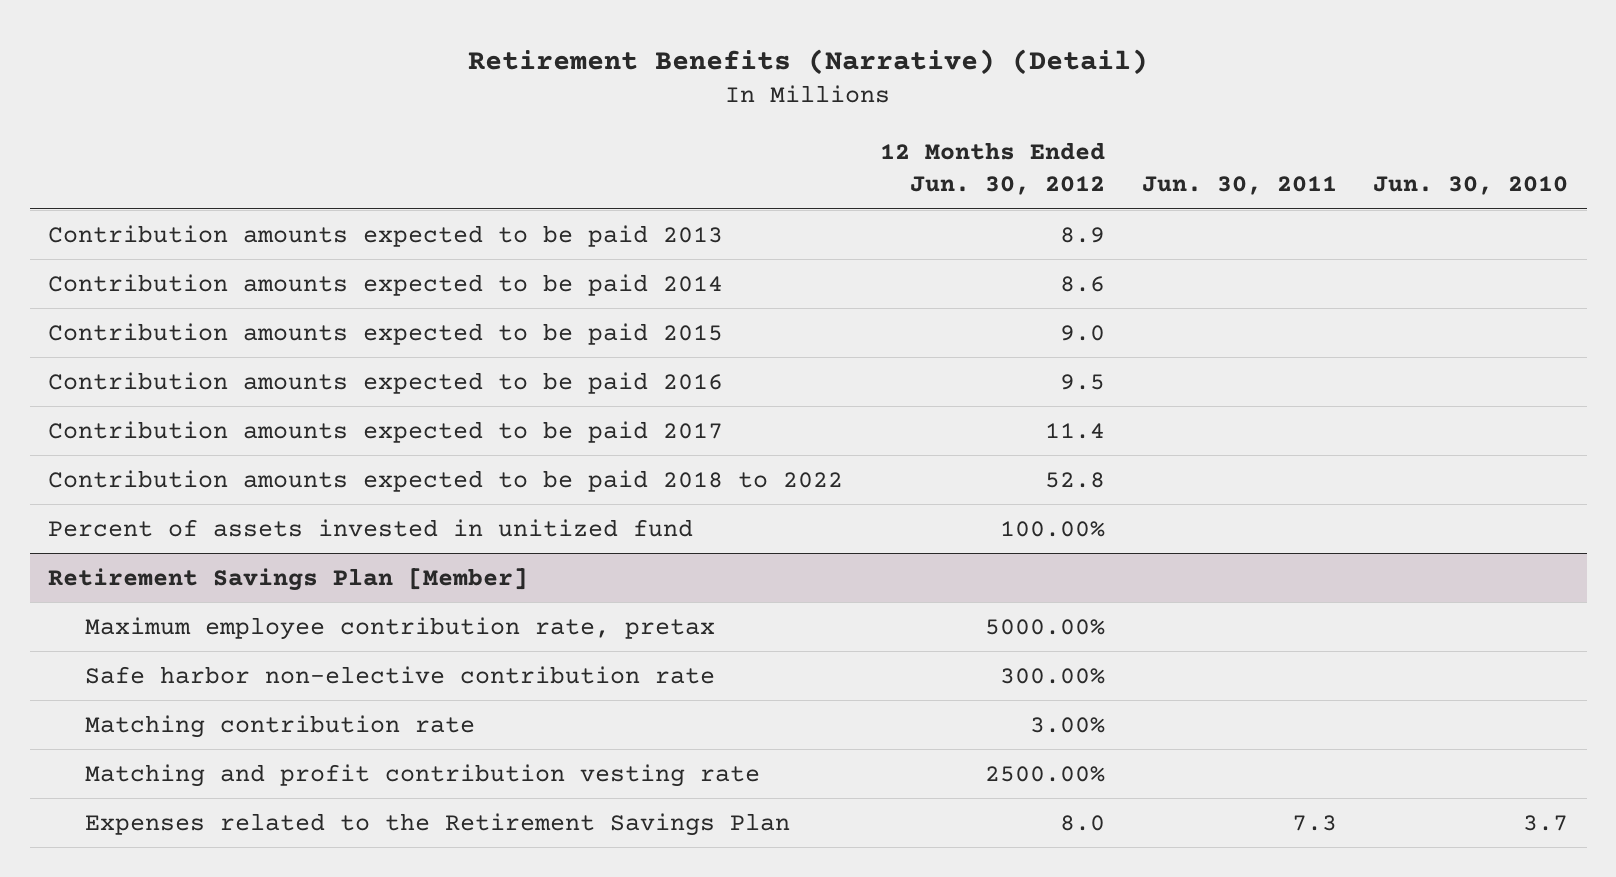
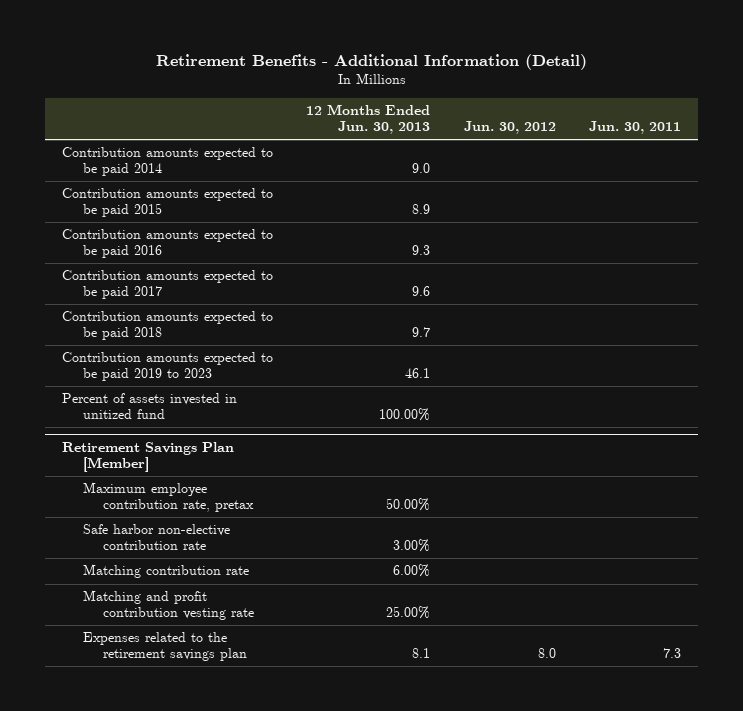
- Retirement Benefits (Narrative) (Detail)
+ Retirement Benefits - Additional Information (Detail)
- | 12 Months Ended Jun. 30, 2012 | Jun. 30, 2011 | Jun. 30, 2010
+ | 12 Months Ended Jun. 30, 2013 | Jun. 30, 2012 | Jun. 30, 2011
- Contribution amounts expected to be paid 2013 | 8.9 | |
- Contribution amounts expected to be paid 2018 to 2022 | 52.8 | |
+ Contribution amounts expected to be paid 2018 | 9.7 | |
+ Contribution amounts expected to be paid 2019 to 2023 | 46.1 | |
@ Retirement Savings Plan [Member]
- Expenses related to the Retirement Savings Plan | 8.0 | 7.3 | 3.7
+ Expenses related to the retirement savings plan | 8.1 | 8.0 | 7.3

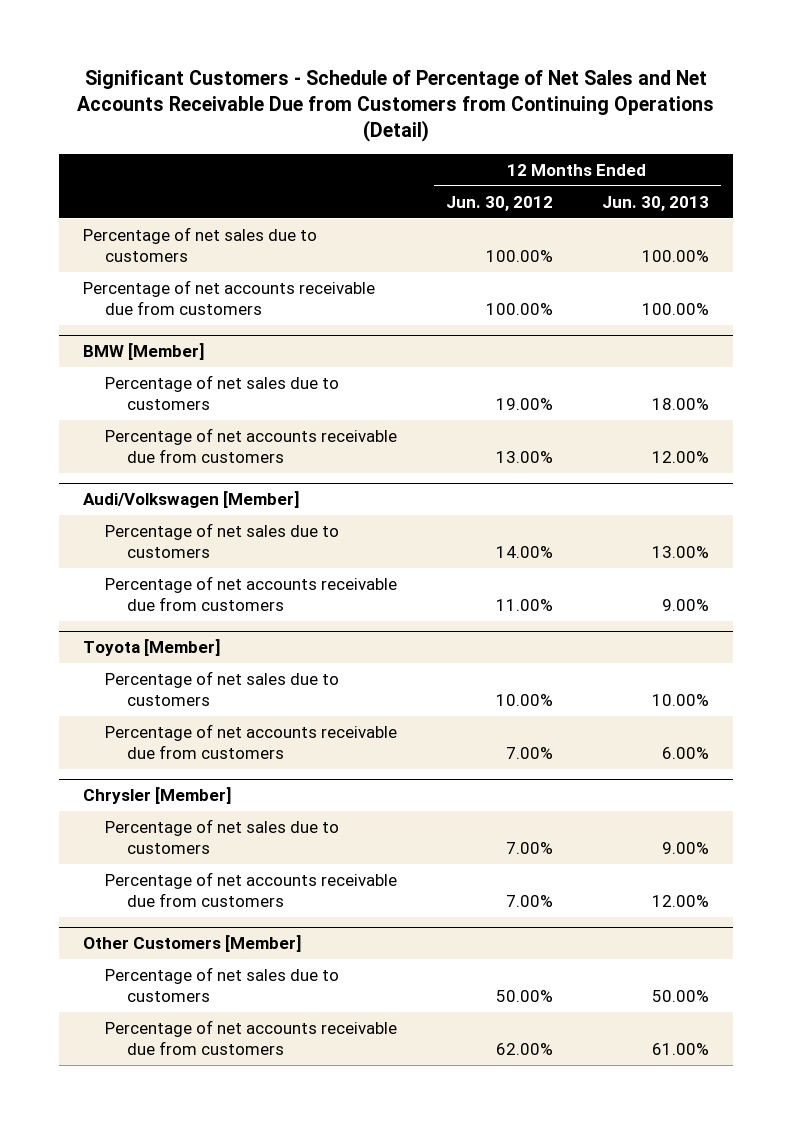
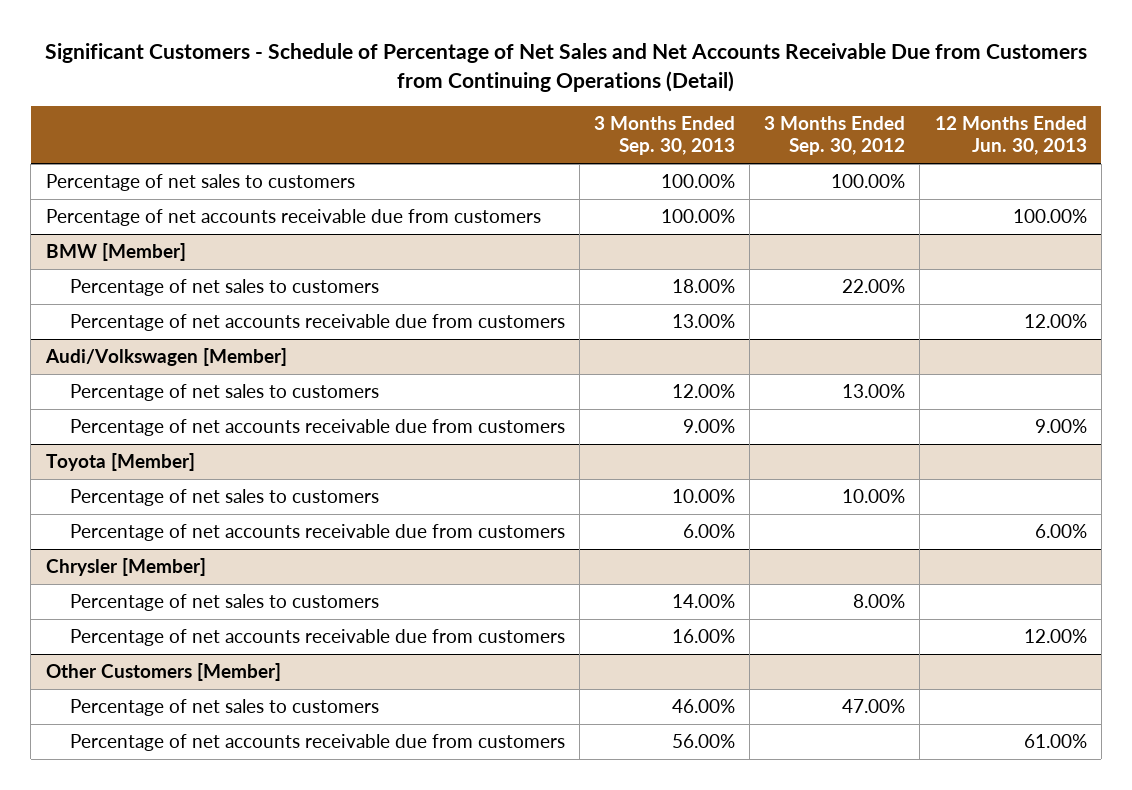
- | 12 Months Ended Jun. 30, 2012 | 12 Months Ended Jun. 30, 2013
+ | 3 Months Ended Sep. 30, 2013 | 3 Months Ended Sep. 30, 2012 | 12 Months Ended Jun. 30, 2013
- Percentage of net sales due to customers | 100.00% | 100.00%
+ Percentage of net sales to customers | 100.00% | 100.00% |
@ BMW [Member]
- Percentage of net sales due to customers | 19.00% | 18.00%
+ Percentage of net sales to customers | 18.00% | 22.00% |
@ Audi/Volkswagen [Member]
- Percentage of net sales due to customers | 14.00% | 13.00%
+ Percentage of net sales to customers | 12.00% | 13.00% |
@ Toyota [Member]
- Percentage of net sales due to customers | 10.00% | 10.00%
+ Percentage of net sales to customers | 10.00% | 10.00% |
@ Chrysler [Member]
- Percentage of net sales due to customers | 7.00% | 9.00%
+ Percentage of net sales to customers | 14.00% | 8.00% |
@ Other Customers [Member]
- Percentage of net sales due to customers | 50.00% | 50.00%
+ Percentage of net sales to customers | 46.00% | 47.00% |

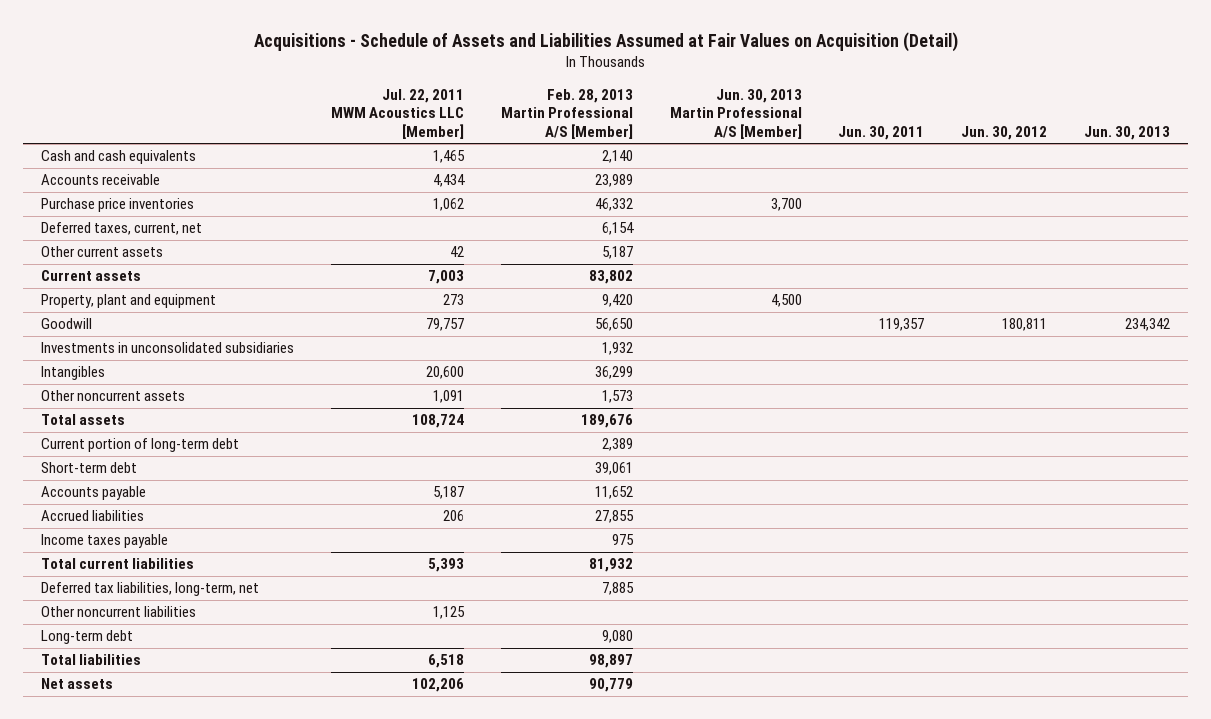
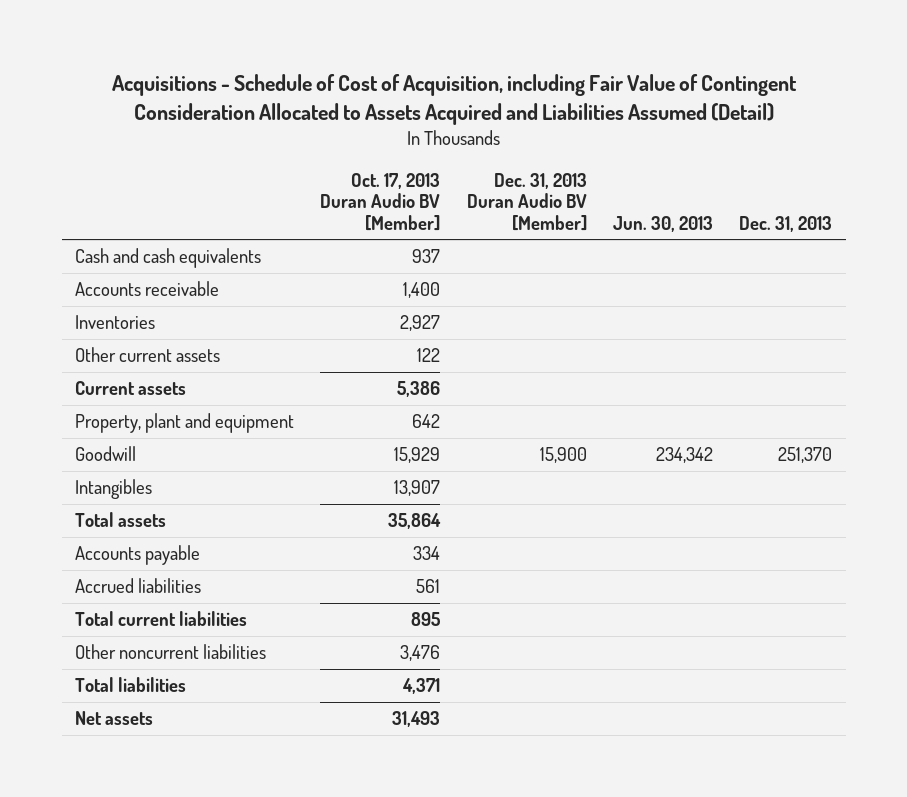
- Acquisitions - Schedule of Assets and Liabilities Assumed at Fair Values on Acquisition (Detail)
+ Acquisitions - Schedule of Cost of Acquisition, including Fair Value of Contingent Consideration Allocated to Assets Acquired and Liabilities Assumed (Detail)
- | Jul. 22, 2011 MWM Acoustics LLC [Member] | Feb. 28, 2013 Martin Professional A/S [Member] | Jun. 30, 2013 Martin Professional A/S [Member] | Jun. 30, 2011 | Jun. 30, 2012 | Jun. 30, 2013
+ | Oct. 17, 2013 Duran Audio BV [Member] | Dec. 31, 2013 Duran Audio BV [Member] | Jun. 30, 2013 | Dec. 31, 2013
- Purchase price inventories | 1,062 | 46,332 | 3,700 | | |
- Deferred taxes, current, net | | 6,154 | | | |
+ Inventories | 2,927 | | |
- Investments in unconsolidated subsidiaries | | 1,932 | | | |
- Other noncurrent assets | 1,091 | 1,573 | | | |
- Current portion of long-term debt | | 2,389 | | | |
- Short-term debt | | 39,061 | | | |
- Income taxes payable | | 975 | | | |
- Deferred tax liabilities, long-term, net | | 7,885 | | | |
- Long-term debt | | 9,080 | | | |

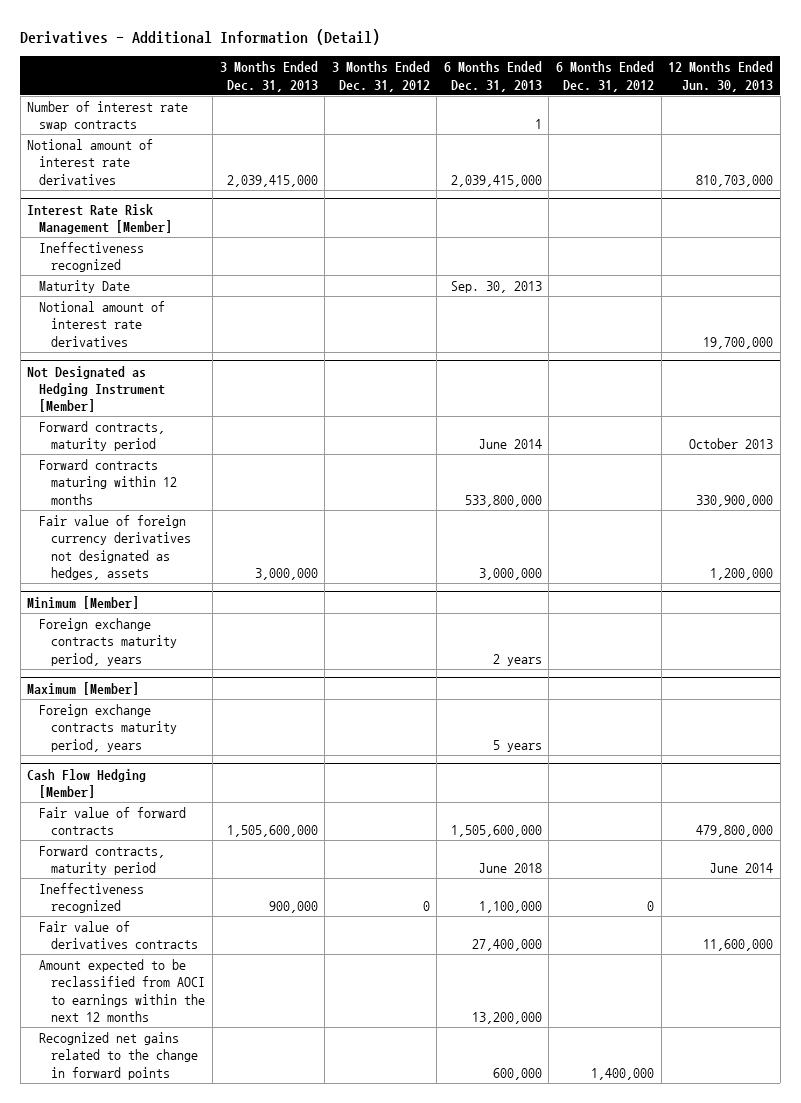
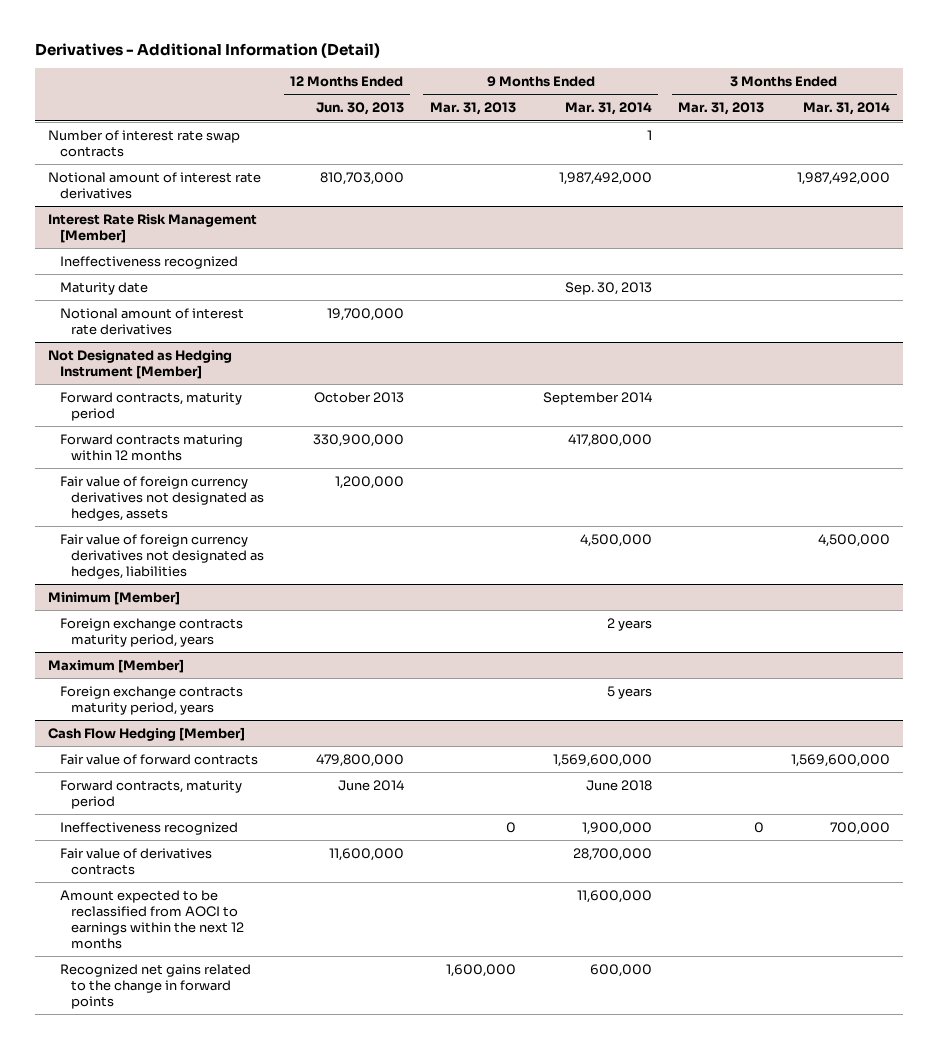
- | 3 Months Ended Dec. 31, 2013 | 3 Months Ended Dec. 31, 2012 | 6 Months Ended Dec. 31, 2013 | 6 Months Ended Dec. 31, 2012 | 12 Months Ended Jun. 30, 2013
+ | 12 Months Ended Jun. 30, 2013 | 9 Months Ended Mar. 31, 2013 | 9 Months Ended Mar. 31, 2014 | 3 Months Ended Mar. 31, 2013 | 3 Months Ended Mar. 31, 2014
@ Interest Rate Risk Management [Member]
- Maturity Date | | | Sep. 30, 2013 | |
+ Maturity date | | | Sep. 30, 2013 | |
@ Not Designated as Hedging Instrument [Member]
+ Fair value of foreign currency derivatives not designated as hedges, liabilities | | | 4,500,000 | | 4,500,000

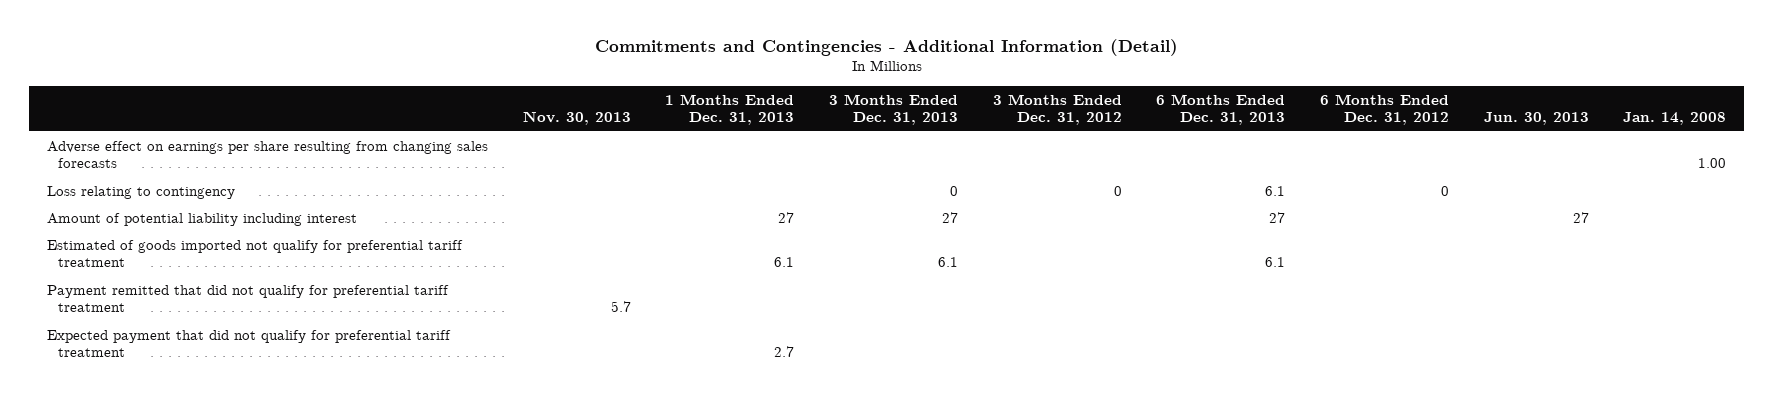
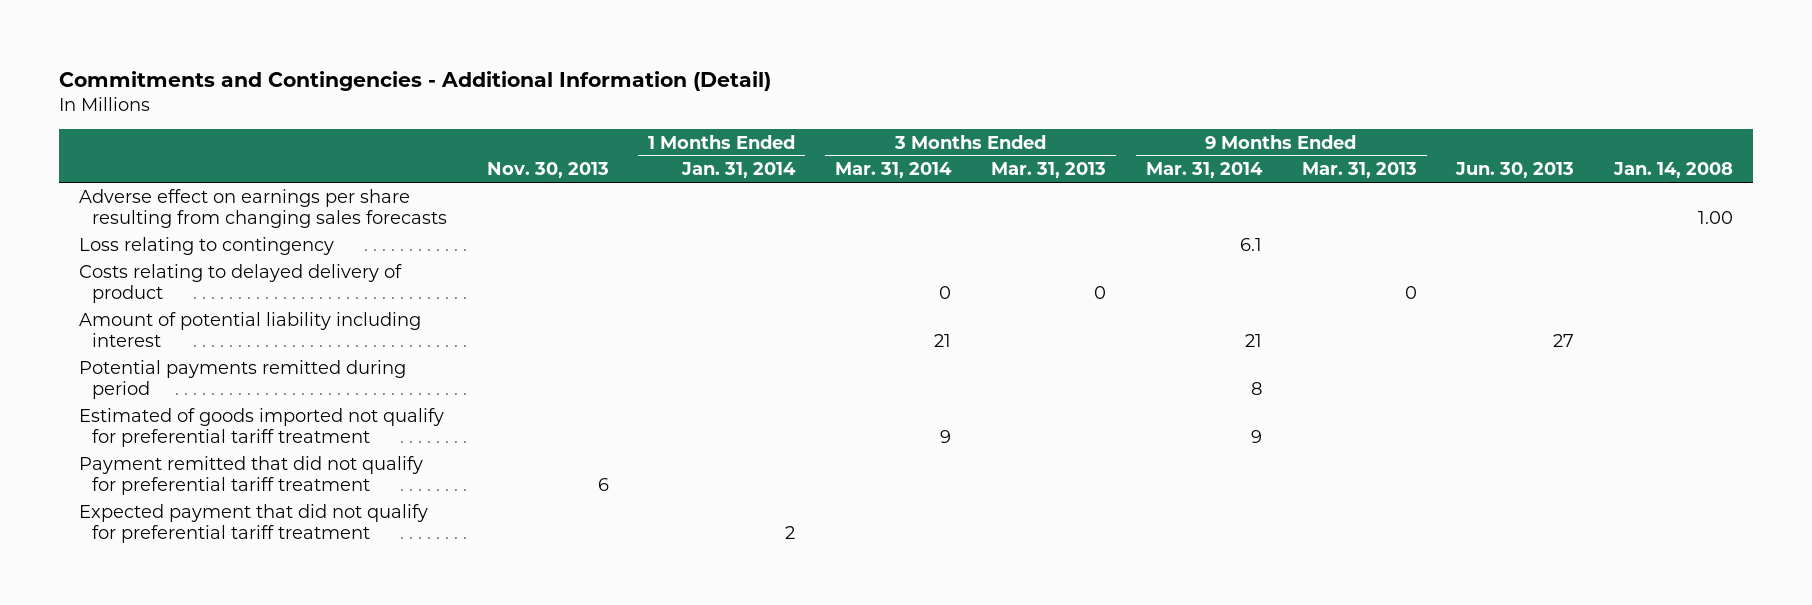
- | Nov. 30, 2013 | 1 Months Ended Dec. 31, 2013 | 3 Months Ended Dec. 31, 2013 | 3 Months Ended Dec. 31, 2012 | 6 Months Ended Dec. 31, 2013 | 6 Months Ended Dec. 31, 2012 | Jun. 30, 2013 | Jan. 14, 2008
+ | Nov. 30, 2013 | 1 Months Ended Jan. 31, 2014 | 3 Months Ended Mar. 31, 2014 | 3 Months Ended Mar. 31, 2013 | 9 Months Ended Mar. 31, 2014 | 9 Months Ended Mar. 31, 2013 | Jun. 30, 2013 | Jan. 14, 2008
+ Costs relating to delayed delivery of product | | | 0 | 0 | | 0 | |
+ Potential payments remitted during period | | | | | 8 | | |
- Payment remitted that did not qualify for preferential tariff treatment | 5.7 | | | | | | |
+ Payment remitted that did not qualify for preferential tariff treatment | 6 | | | | | | |

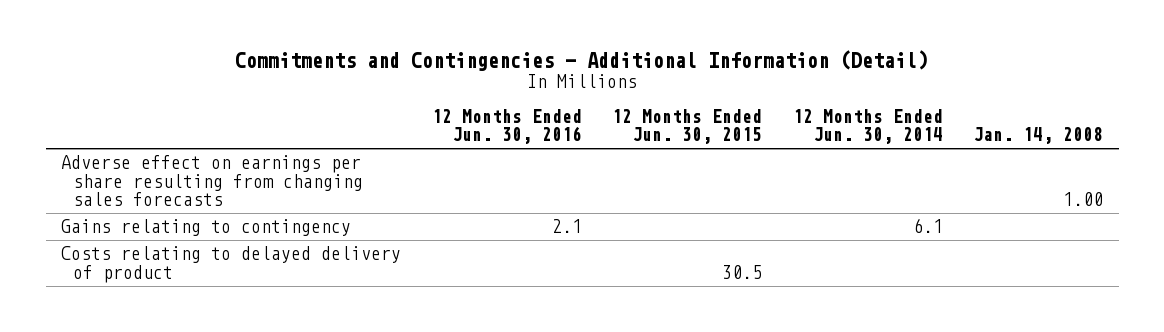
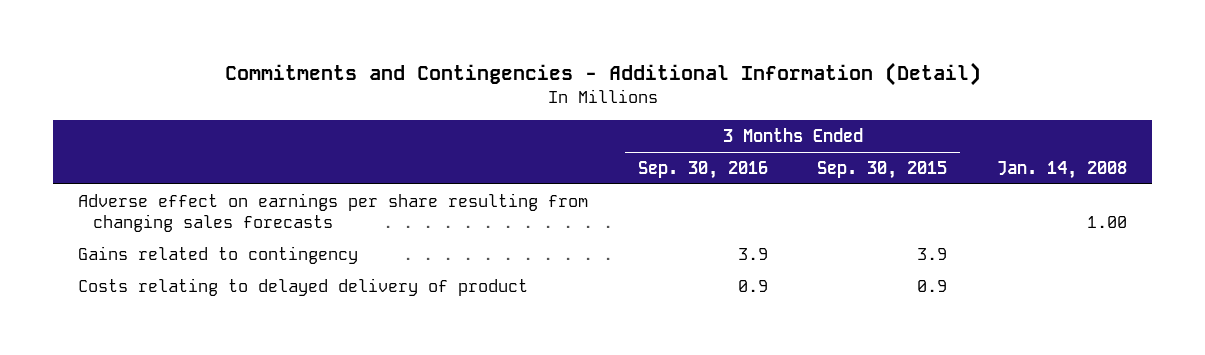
- | 12 Months Ended Jun. 30, 2016 | 12 Months Ended Jun. 30, 2015 | 12 Months Ended Jun. 30, 2014 | Jan. 14, 2008
+ | 3 Months Ended Sep. 30, 2016 | 3 Months Ended Sep. 30, 2015 | Jan. 14, 2008
- Gains relating to contingency | 2.1 | | 6.1 |
+ Gains related to contingency | 3.9 | 3.9 |

